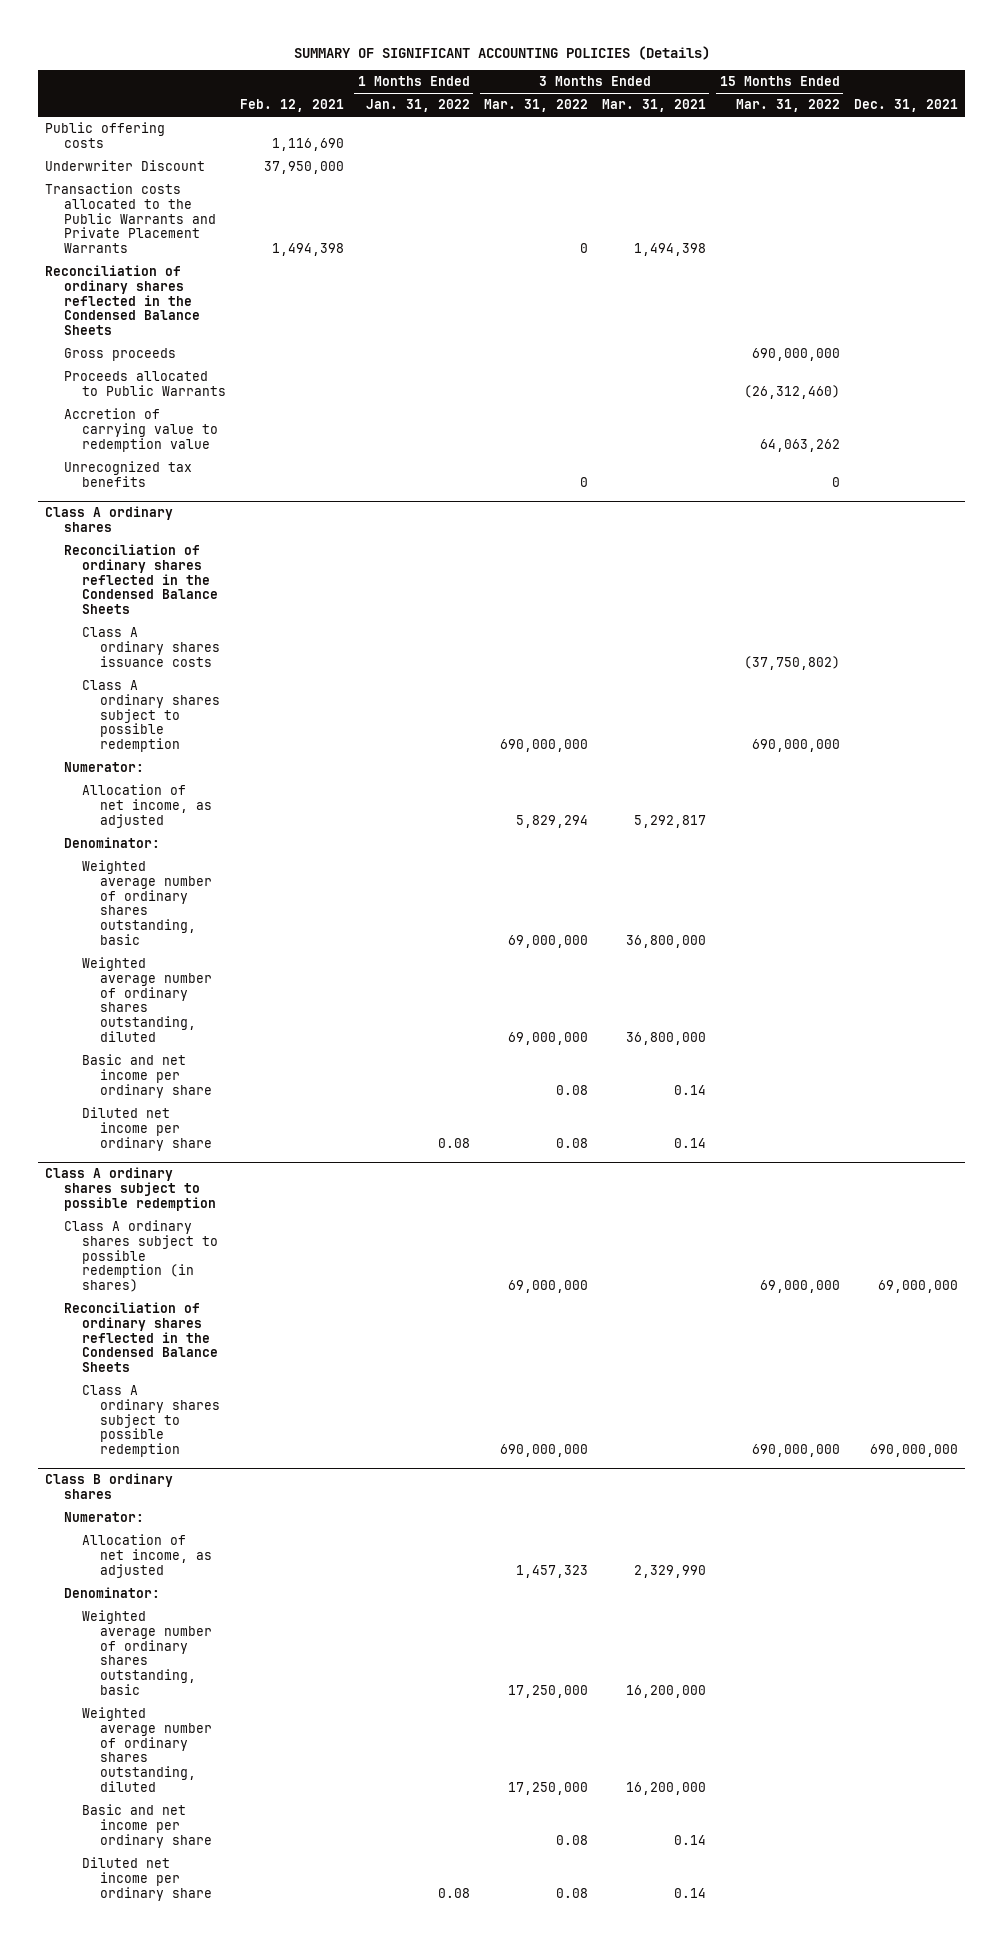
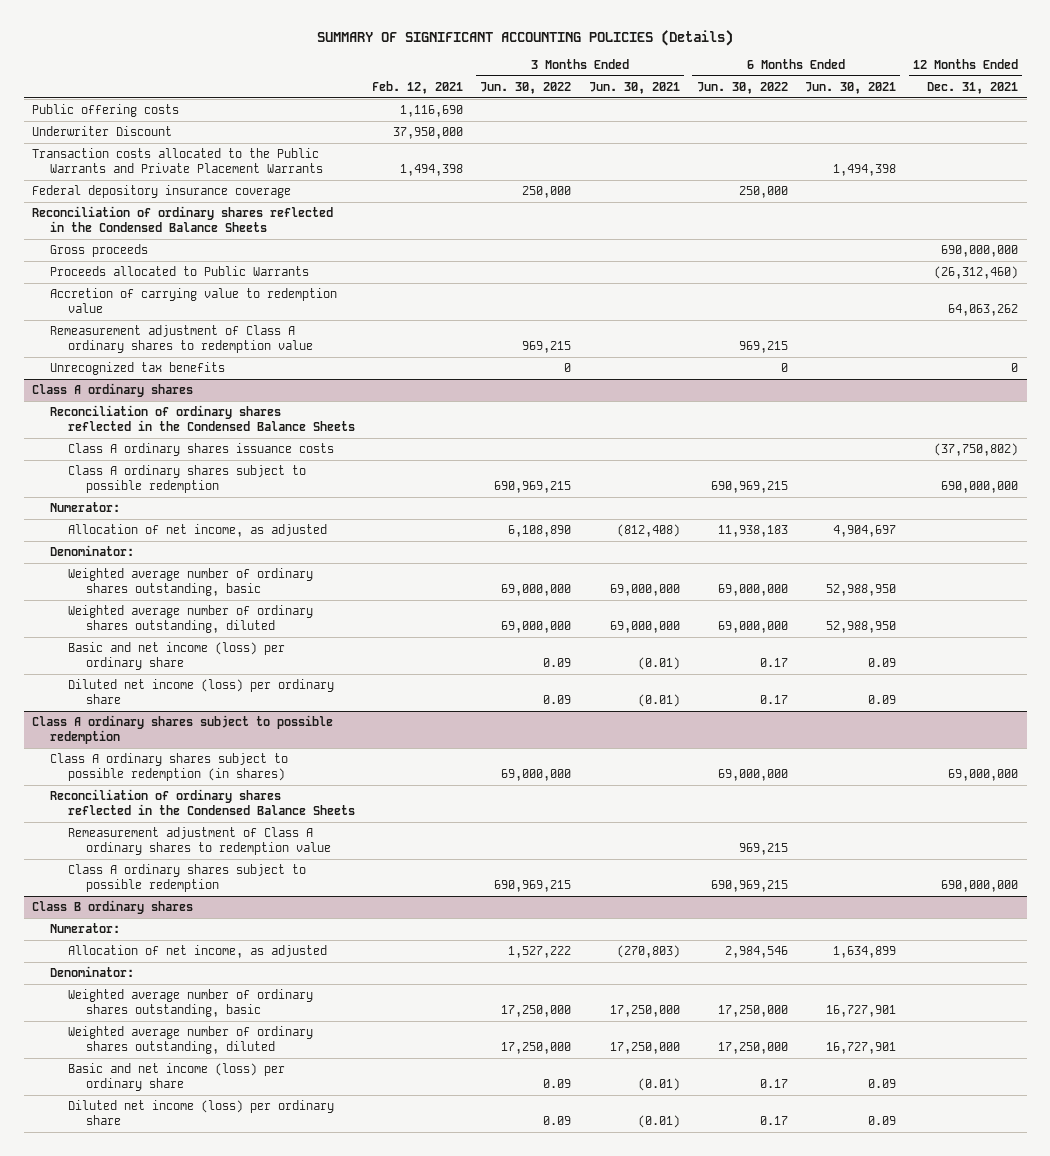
- | Feb. 12, 2021 | 1 Months Ended Jan. 31, 2022 | 3 Months Ended Mar. 31, 2022 | 3 Months Ended Mar. 31, 2021 | 15 Months Ended Mar. 31, 2022 | Dec. 31, 2021
+ | Feb. 12, 2021 | 3 Months Ended Jun. 30, 2022 | 3 Months Ended Jun. 30, 2021 | 6 Months Ended Jun. 30, 2022 | 6 Months Ended Jun. 30, 2021 | 12 Months Ended Dec. 31, 2021
+ Federal depository insurance coverage | | 250,000 | | 250,000 | |
+ Remeasurement adjustment of Class A ordinary shares to redemption value | | 969,215 | | 969,215 | |
@ Class A ordinary shares
- Basic and net income per ordinary share | | | 0.08 | 0.14 | |
- Diluted net income per ordinary share | | 0.08 | 0.08 | 0.14 | |
+ Basic and net income (loss) per ordinary share | | 0.09 | (0.01) | 0.17 | 0.09 |
+ Diluted net income (loss) per ordinary share | | 0.09 | (0.01) | 0.17 | 0.09 |
@ Class A ordinary shares subject to possible redemption
+ Remeasurement adjustment of Class A ordinary shares to redemption value | | | | 969,215 | |
@ Class B ordinary shares
- Basic and net income per ordinary share | | | 0.08 | 0.14 | |
- Diluted net income per ordinary share | | 0.08 | 0.08 | 0.14 | |
+ Basic and net income (loss) per ordinary share | | 0.09 | (0.01) | 0.17 | 0.09 |
+ Diluted net income (loss) per ordinary share | | 0.09 | (0.01) | 0.17 | 0.09 |

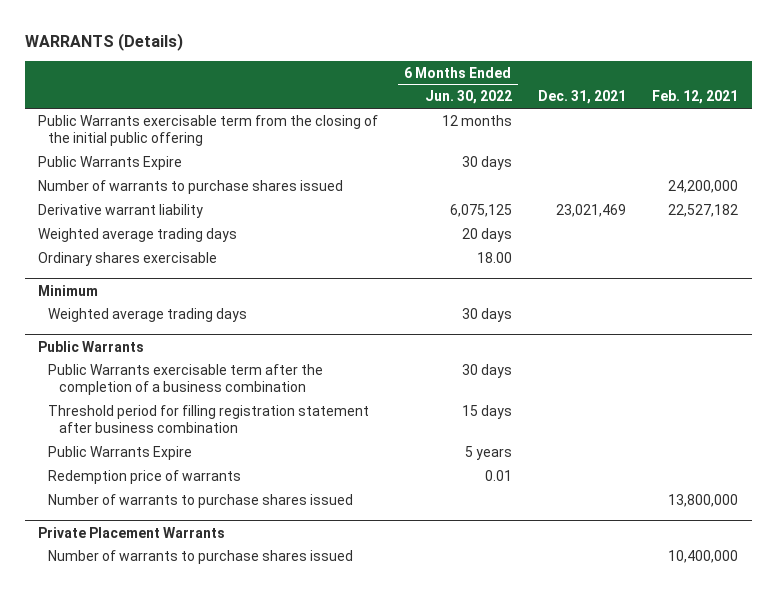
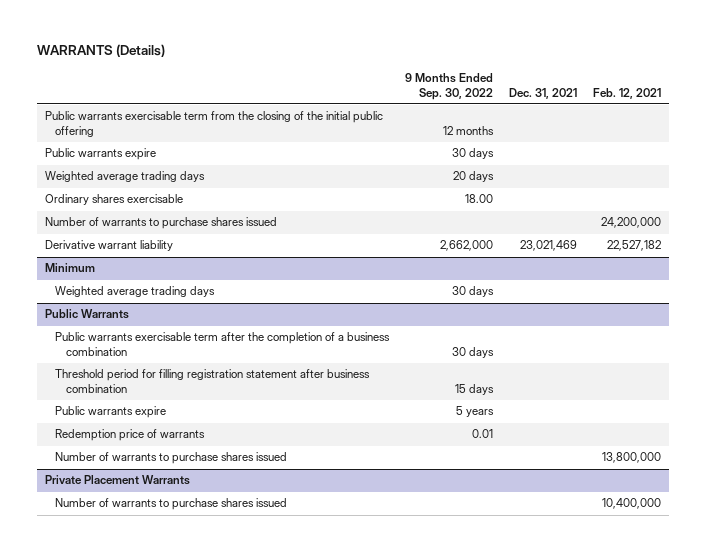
- | 6 Months Ended Jun. 30, 2022 | Dec. 31, 2021 | Feb. 12, 2021
+ | 9 Months Ended Sep. 30, 2022 | Dec. 31, 2021 | Feb. 12, 2021
- Public Warrants exercisable term from the closing of the initial public offering | 12 months | |
- Public Warrants Expire | 30 days | |
+ Public warrants exercisable term from the closing of the initial public offering | 12 months | |
+ Public warrants expire | 30 days | |
moved down: Number of warrants to purchase shares issued | | | 24,200,000
moved down: Derivative warrant liability | 2,662,000 | 23,021,469 | 22,527,182
@ Public Warrants
- Public Warrants exercisable term after the completion of a business combination | 30 days | |
+ Public warrants exercisable term after the completion of a business combination | 30 days | |
- Public Warrants Expire | 5 years | |
+ Public warrants expire | 5 years | |

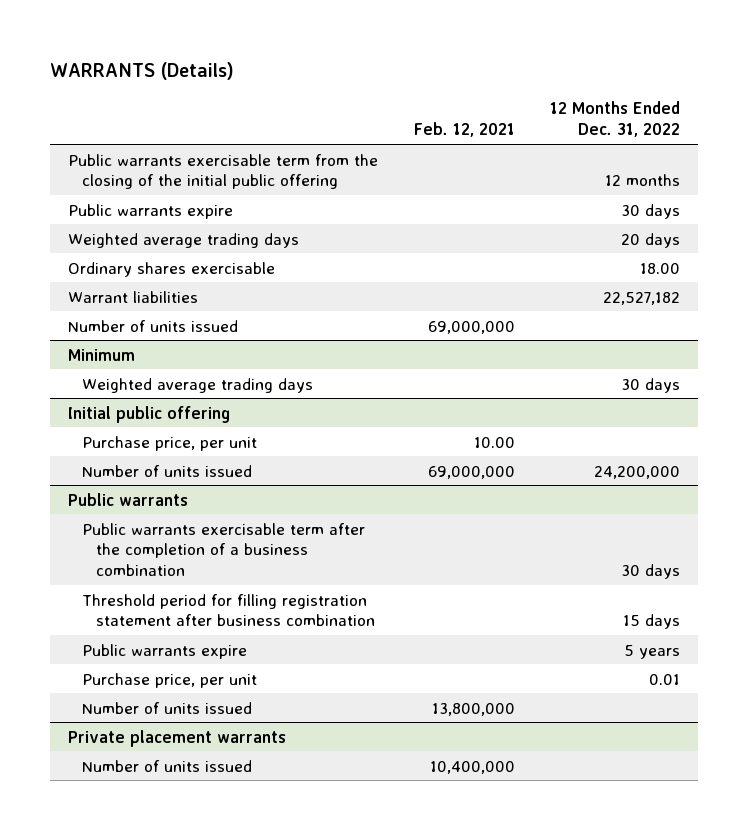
- | 9 Months Ended Sep. 30, 2022 | Dec. 31, 2021 | Feb. 12, 2021
+ | Feb. 12, 2021 | 12 Months Ended Dec. 31, 2022
- Number of warrants to purchase shares issued | | | 24,200,000
- Derivative warrant liability | 2,662,000 | 23,021,469 | 22,527,182
+ Warrant liabilities | | 22,527,182
+ Number of units issued | 69,000,000 |
- Public Warrants
+ Initial public offering
+ Purchase price, per unit | 10.00 |
+ Number of units issued | 69,000,000 | 24,200,000
+ Public warrants
- Redemption price of warrants | 0.01 | |
- Number of warrants to purchase shares issued | | | 13,800,000
- Private Placement Warrants
- Number of warrants to purchase shares issued | | | 10,400,000
+ Purchase price, per unit | | 0.01
+ Number of units issued | 13,800,000 |
+ Private placement warrants
+ Number of units issued | 10,400,000 |

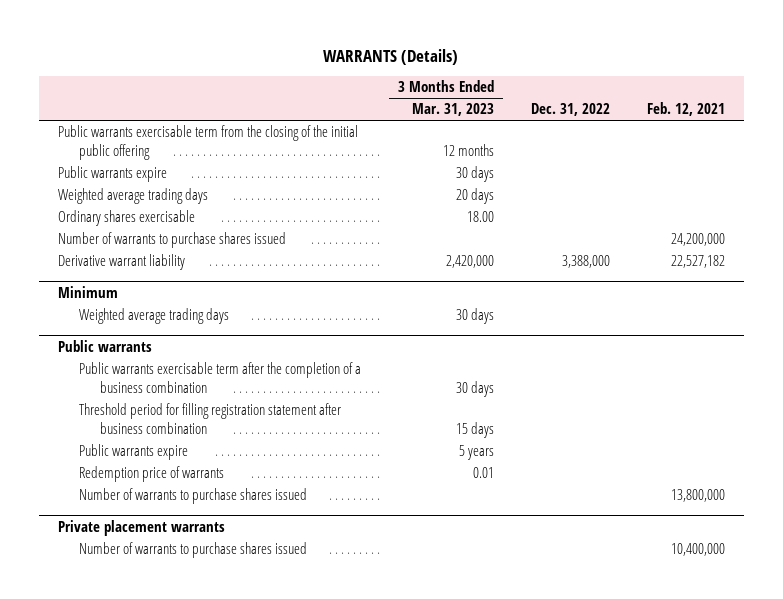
- | Feb. 12, 2021 | 12 Months Ended Dec. 31, 2022
+ | 3 Months Ended Mar. 31, 2023 | Dec. 31, 2022 | Feb. 12, 2021
- Warrant liabilities | | 22,527,182
- Number of units issued | 69,000,000 |
+ Number of warrants to purchase shares issued | | | 24,200,000
+ Derivative warrant liability | 2,420,000 | 3,388,000 | 22,527,182
- Initial public offering
- Purchase price, per unit | 10.00 |
- Number of units issued | 69,000,000 | 24,200,000
@ Public warrants
- Purchase price, per unit | | 0.01
- Number of units issued | 13,800,000 |
+ Redemption price of warrants | 0.01 | |
+ Number of warrants to purchase shares issued | | | 13,800,000
@ Private placement warrants
- Number of units issued | 10,400,000 |
+ Number of warrants to purchase shares issued | | | 10,400,000

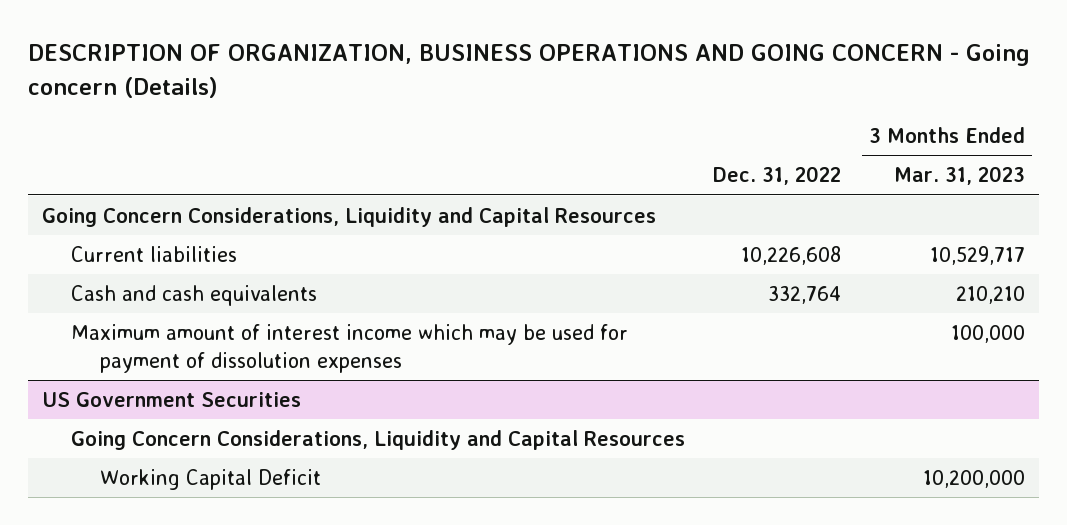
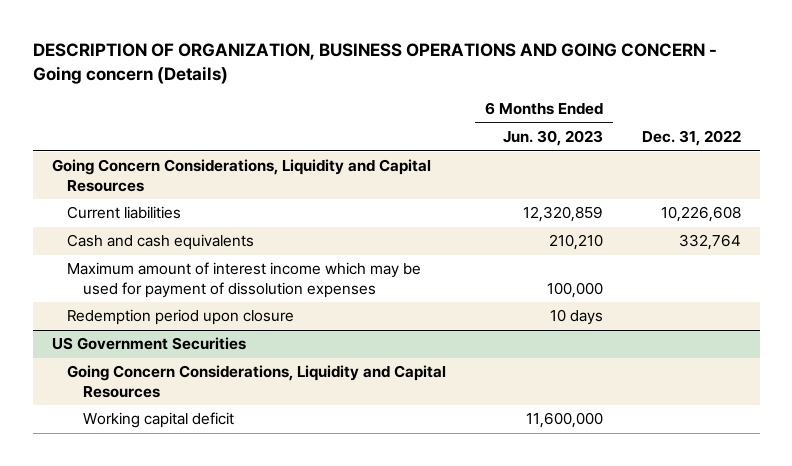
- | Dec. 31, 2022 | 3 Months Ended Mar. 31, 2023
+ | 6 Months Ended Jun. 30, 2023 | Dec. 31, 2022
+ Redemption period upon closure | 10 days |
@ US Government Securities
- Working Capital Deficit | | 10,200,000
+ Working capital deficit | 11,600,000 |

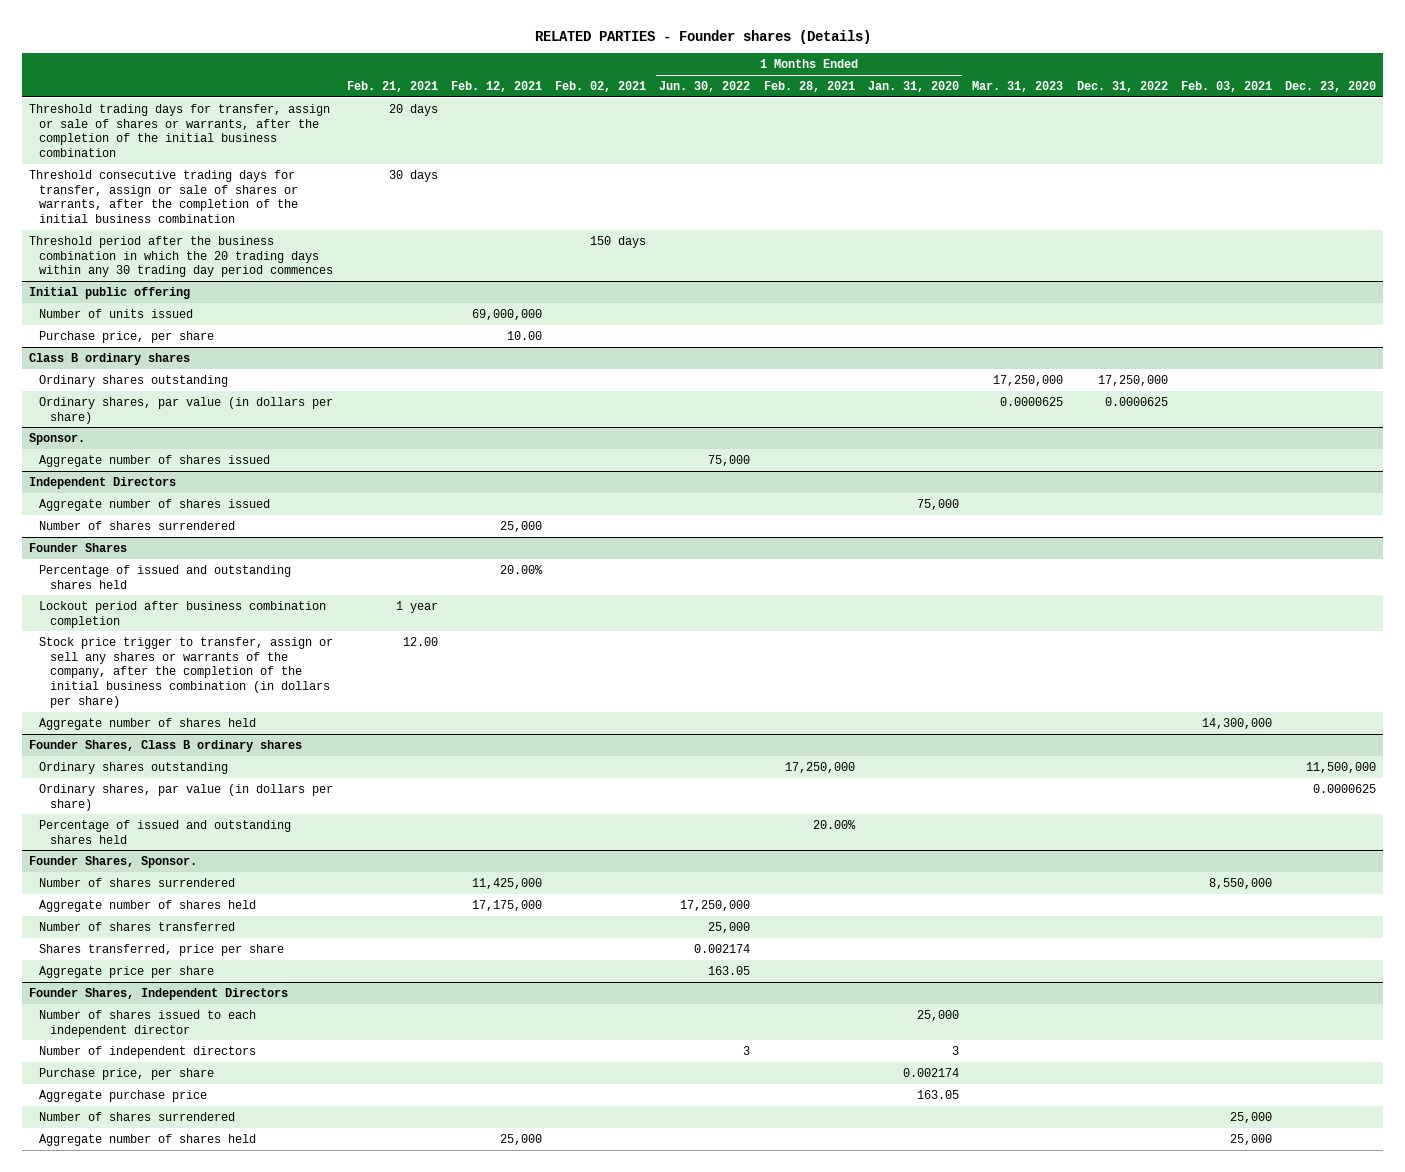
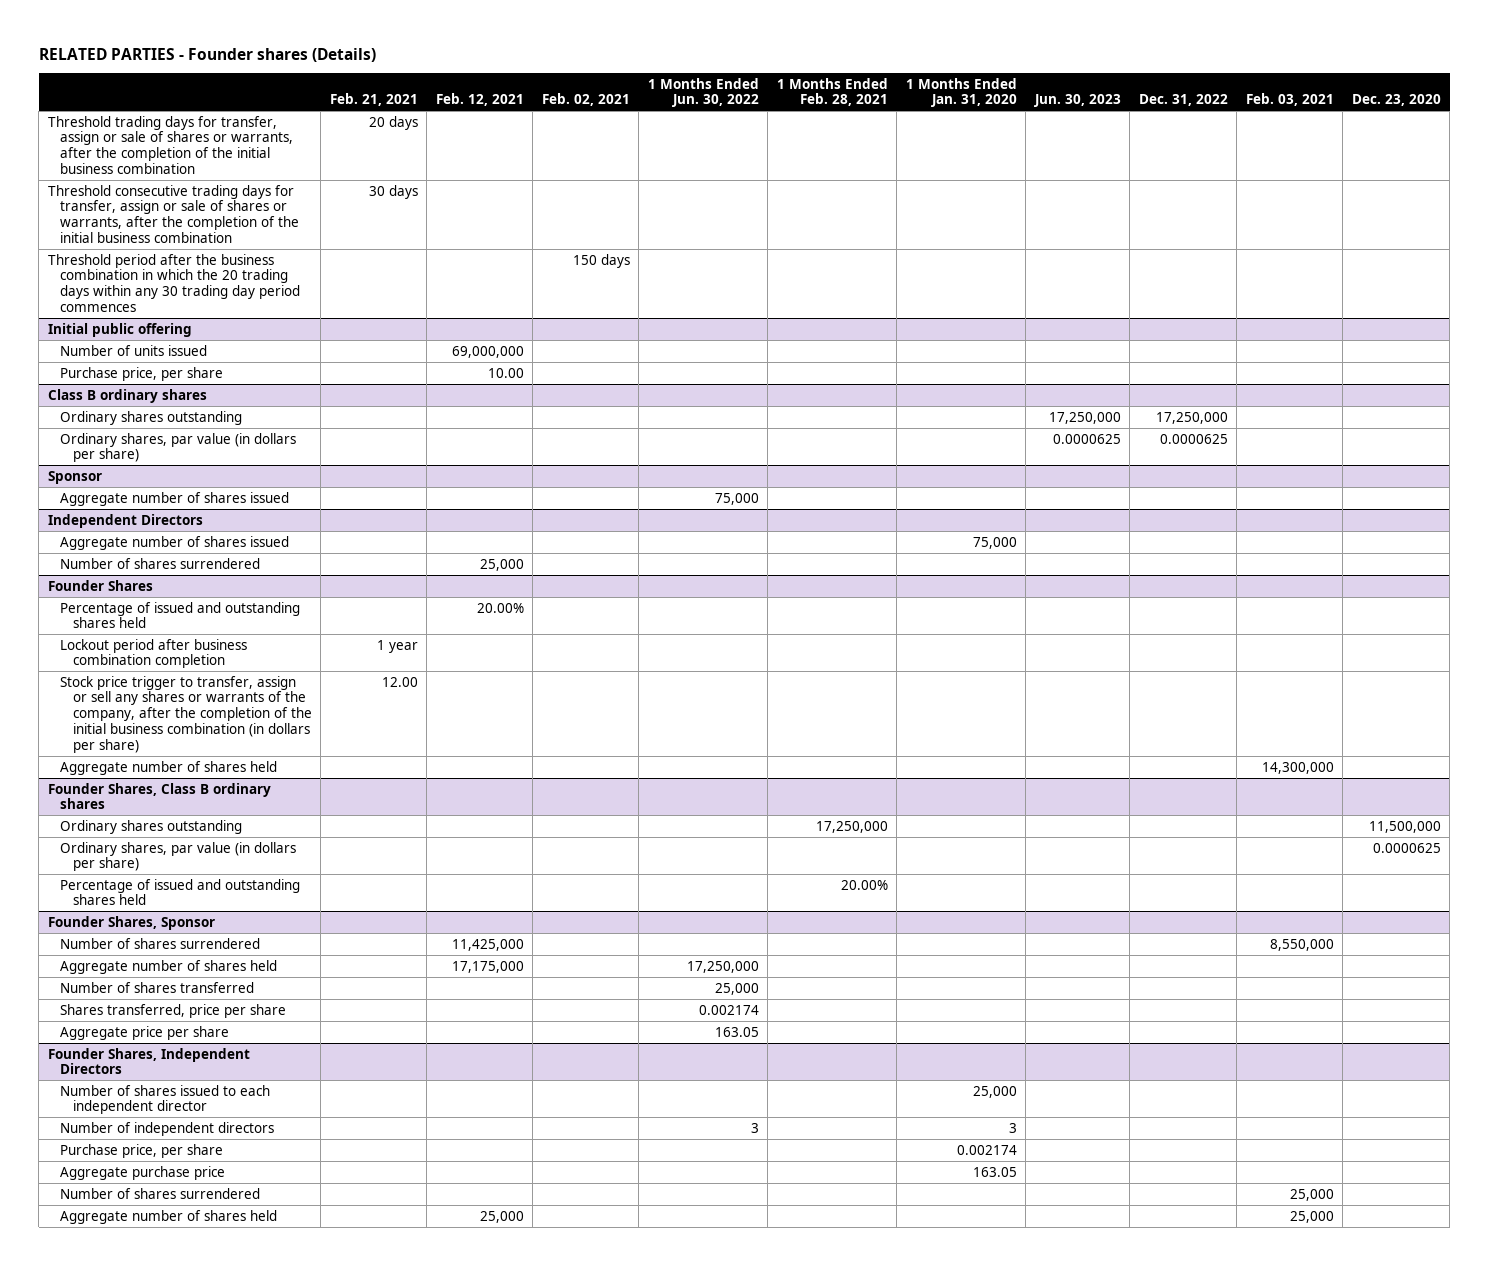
- | Feb. 21, 2021 | Feb. 12, 2021 | Feb. 02, 2021 | 1 Months Ended Jun. 30, 2022 | 1 Months Ended Feb. 28, 2021 | 1 Months Ended Jan. 31, 2020 | Mar. 31, 2023 | Dec. 31, 2022 | Feb. 03, 2021 | Dec. 23, 2020
+ | Feb. 21, 2021 | Feb. 12, 2021 | Feb. 02, 2021 | 1 Months Ended Jun. 30, 2022 | 1 Months Ended Feb. 28, 2021 | 1 Months Ended Jan. 31, 2020 | Jun. 30, 2023 | Dec. 31, 2022 | Feb. 03, 2021 | Dec. 23, 2020
- Sponsor.
+ Sponsor
- Founder Shares, Sponsor.
+ Founder Shares, Sponsor

